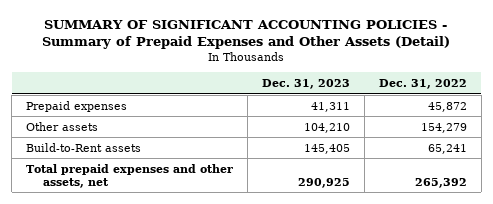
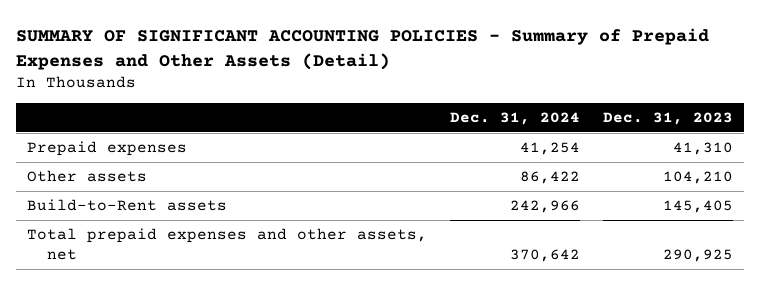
- | Dec. 31, 2023 | Dec. 31, 2022
+ | Dec. 31, 2024 | Dec. 31, 2023
- Prepaid expenses | 41,311 | 45,872
+ Prepaid expenses | 41,254 | 41,310

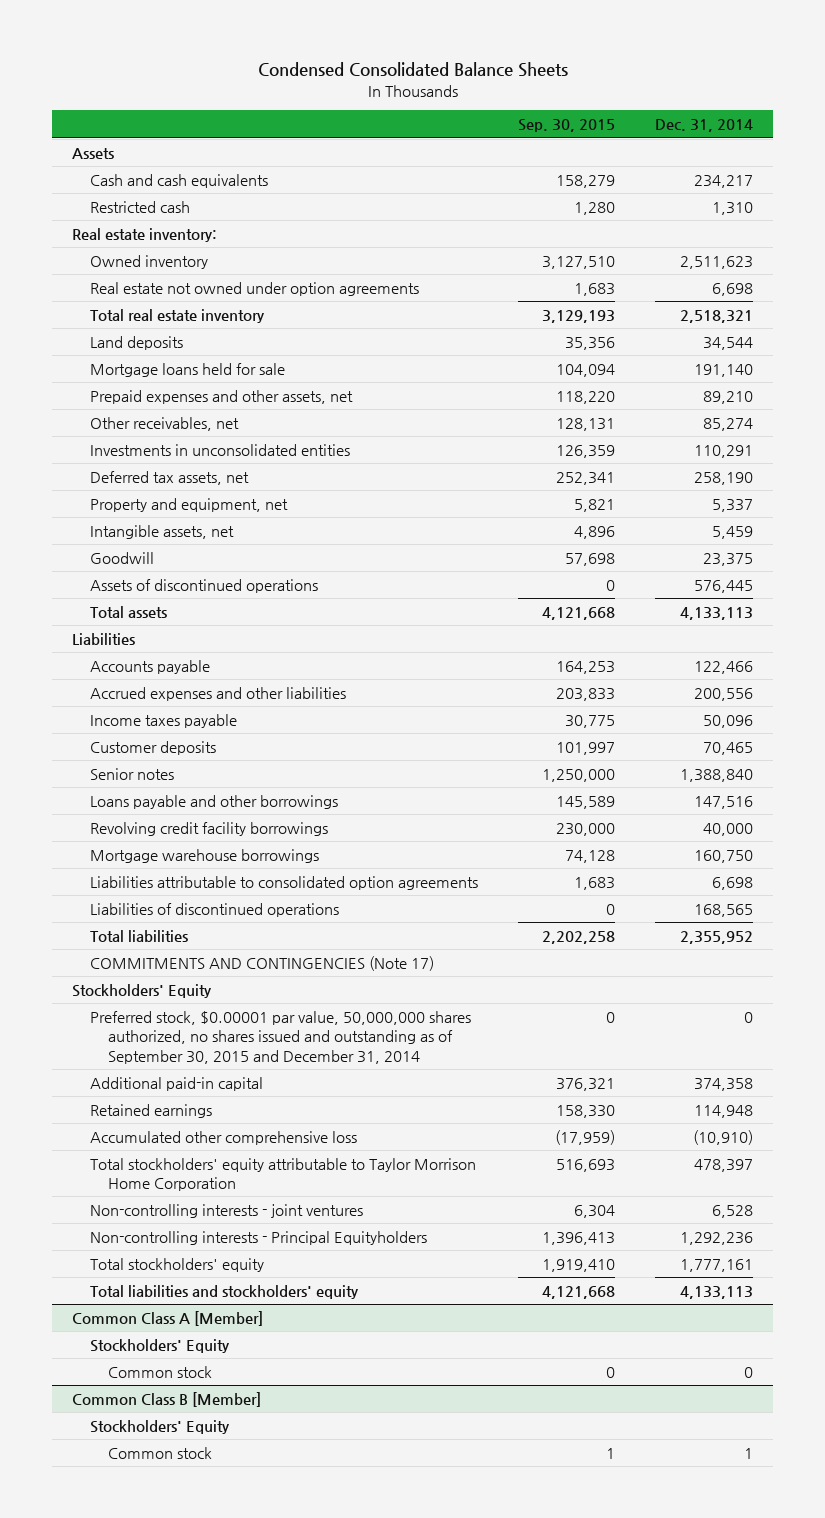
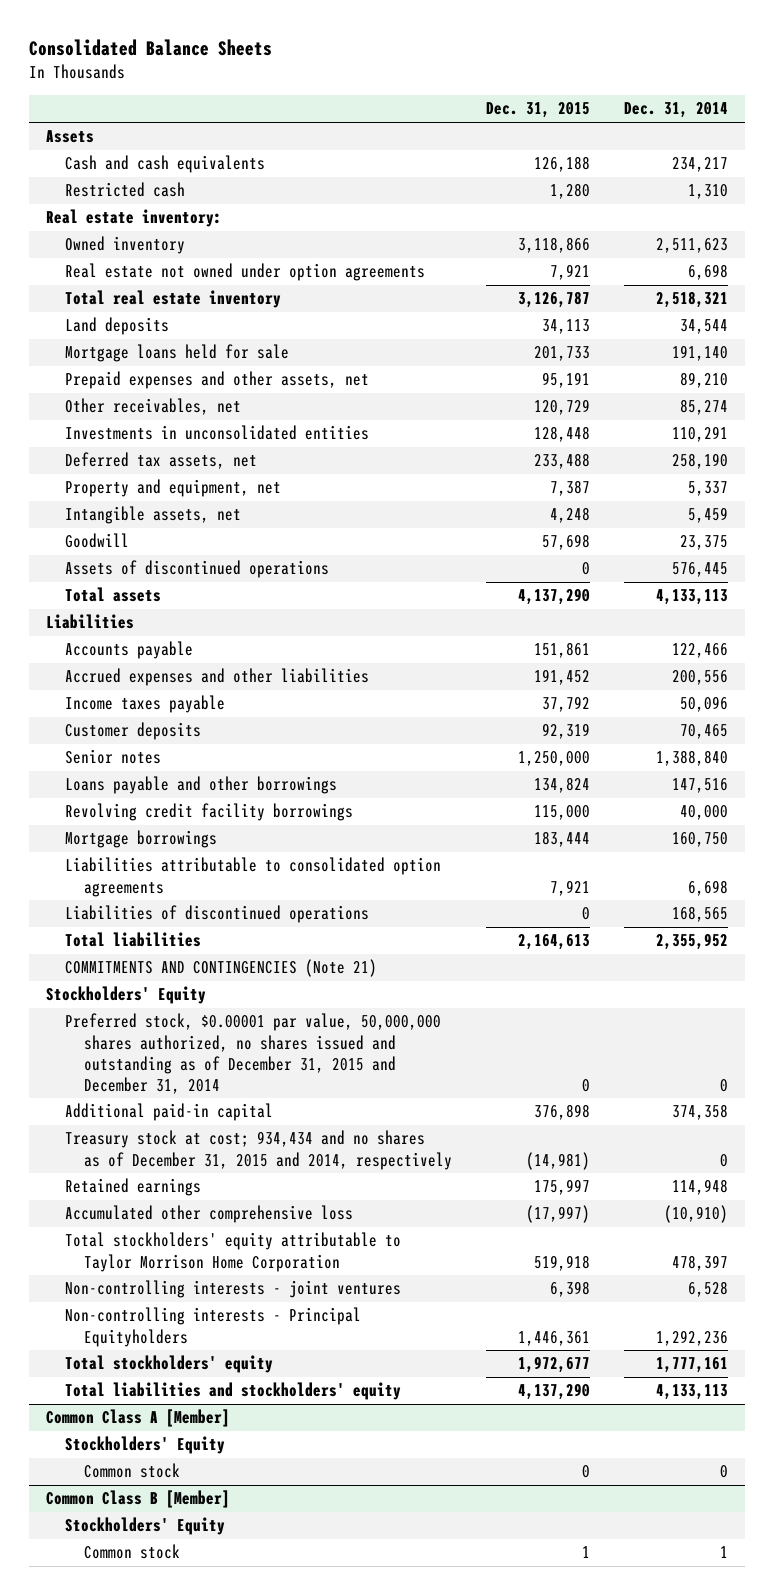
- Condensed Consolidated Balance Sheets
+ Consolidated Balance Sheets
- | Sep. 30, 2015 | Dec. 31, 2014
+ | Dec. 31, 2015 | Dec. 31, 2014
- Mortgage warehouse borrowings | 74,128 | 160,750
+ Mortgage borrowings | 183,444 | 160,750
- COMMITMENTS AND CONTINGENCIES (Note 17)
+ COMMITMENTS AND CONTINGENCIES (Note 21)
- Preferred stock, $0.00001 par value, 50,000,000 shares authorized, no shares issued and outstanding as of September 30, 2015 and December 31, 2014 | 0 | 0
+ Preferred stock, $0.00001 par value, 50,000,000 shares authorized, no shares issued and outstanding as of December 31, 2015 and December 31, 2014 | 0 | 0
+ Treasury stock at cost; 934,434 and no shares as of December 31, 2015 and 2014, respectively | (14,981) | 0

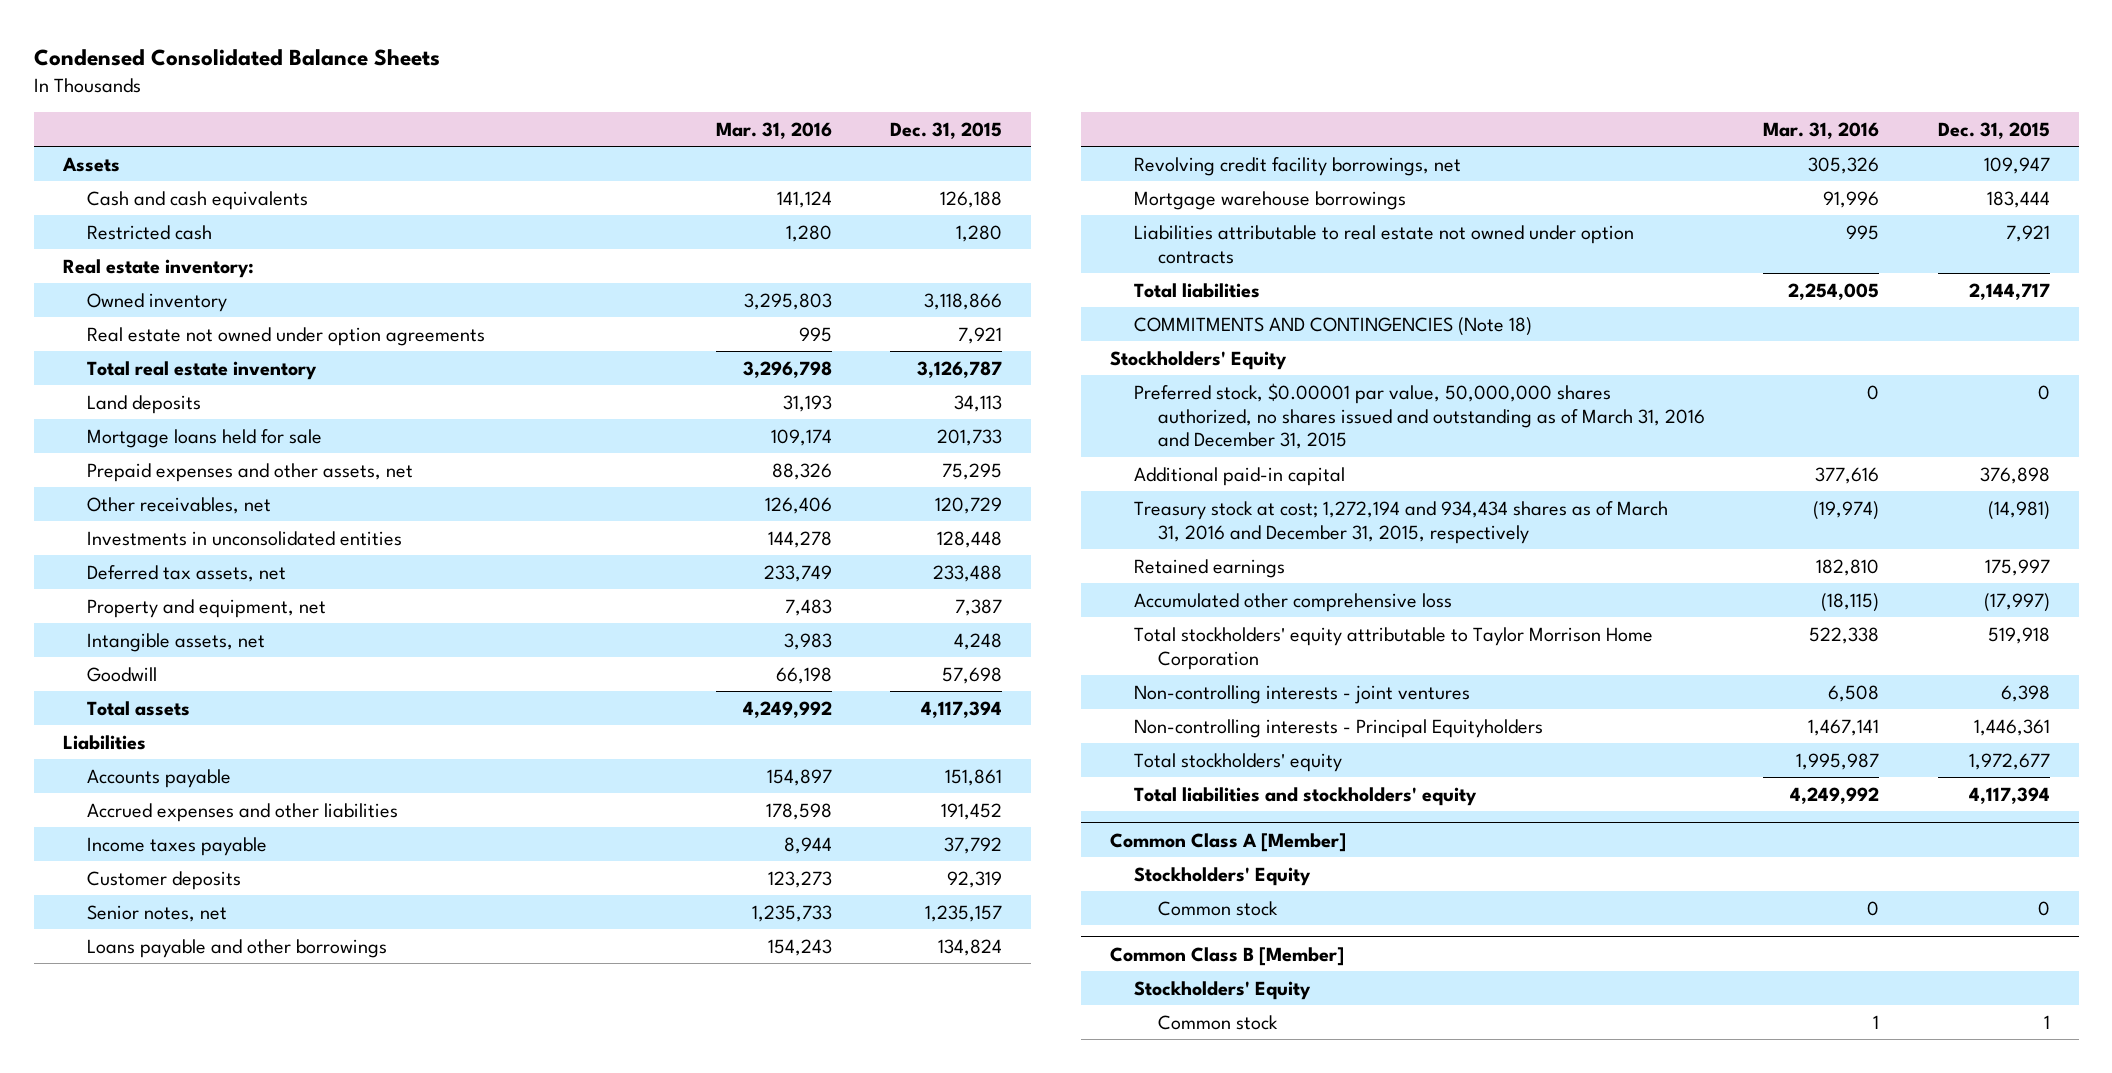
- Consolidated Balance Sheets
+ Condensed Consolidated Balance Sheets
- | Dec. 31, 2015 | Dec. 31, 2014
+ | Mar. 31, 2016 | Dec. 31, 2015
- Prepaid expenses and other assets, net | 95,191 | 89,210
+ Prepaid expenses and other assets, net | 88,326 | 75,295
- Assets of discontinued operations | 0 | 576,445
- Total assets | 4,137,290 | 4,133,113
+ Total assets | 4,249,992 | 4,117,394
- Senior notes | 1,250,000 | 1,388,840
+ Senior notes, net | 1,235,733 | 1,235,157
- Revolving credit facility borrowings | 115,000 | 40,000
- Mortgage borrowings | 183,444 | 160,750
- Liabilities attributable to consolidated option agreements | 7,921 | 6,698
- Liabilities of discontinued operations | 0 | 168,565
- Total liabilities | 2,164,613 | 2,355,952
- COMMITMENTS AND CONTINGENCIES (Note 21)
+ Revolving credit facility borrowings, net | 305,326 | 109,947
+ Mortgage warehouse borrowings | 91,996 | 183,444
+ Liabilities attributable to real estate not owned under option contracts | 995 | 7,921
+ Total liabilities | 2,254,005 | 2,144,717
+ COMMITMENTS AND CONTINGENCIES (Note 18)
- Preferred stock, $0.00001 par value, 50,000,000 shares authorized, no shares issued and outstanding as of December 31, 2015 and December 31, 2014 | 0 | 0
+ Preferred stock, $0.00001 par value, 50,000,000 shares authorized, no shares issued and outstanding as of March 31, 2016 and December 31, 2015 | 0 | 0
- Treasury stock at cost; 934,434 and no shares as of December 31, 2015 and 2014, respectively | (14,981) | 0
+ Treasury stock at cost; 1,272,194 and 934,434 shares as of March 31, 2016 and December 31, 2015, respectively | (19,974) | (14,981)
- Total liabilities and stockholders' equity | 4,137,290 | 4,133,113
+ Total liabilities and stockholders' equity | 4,249,992 | 4,117,394

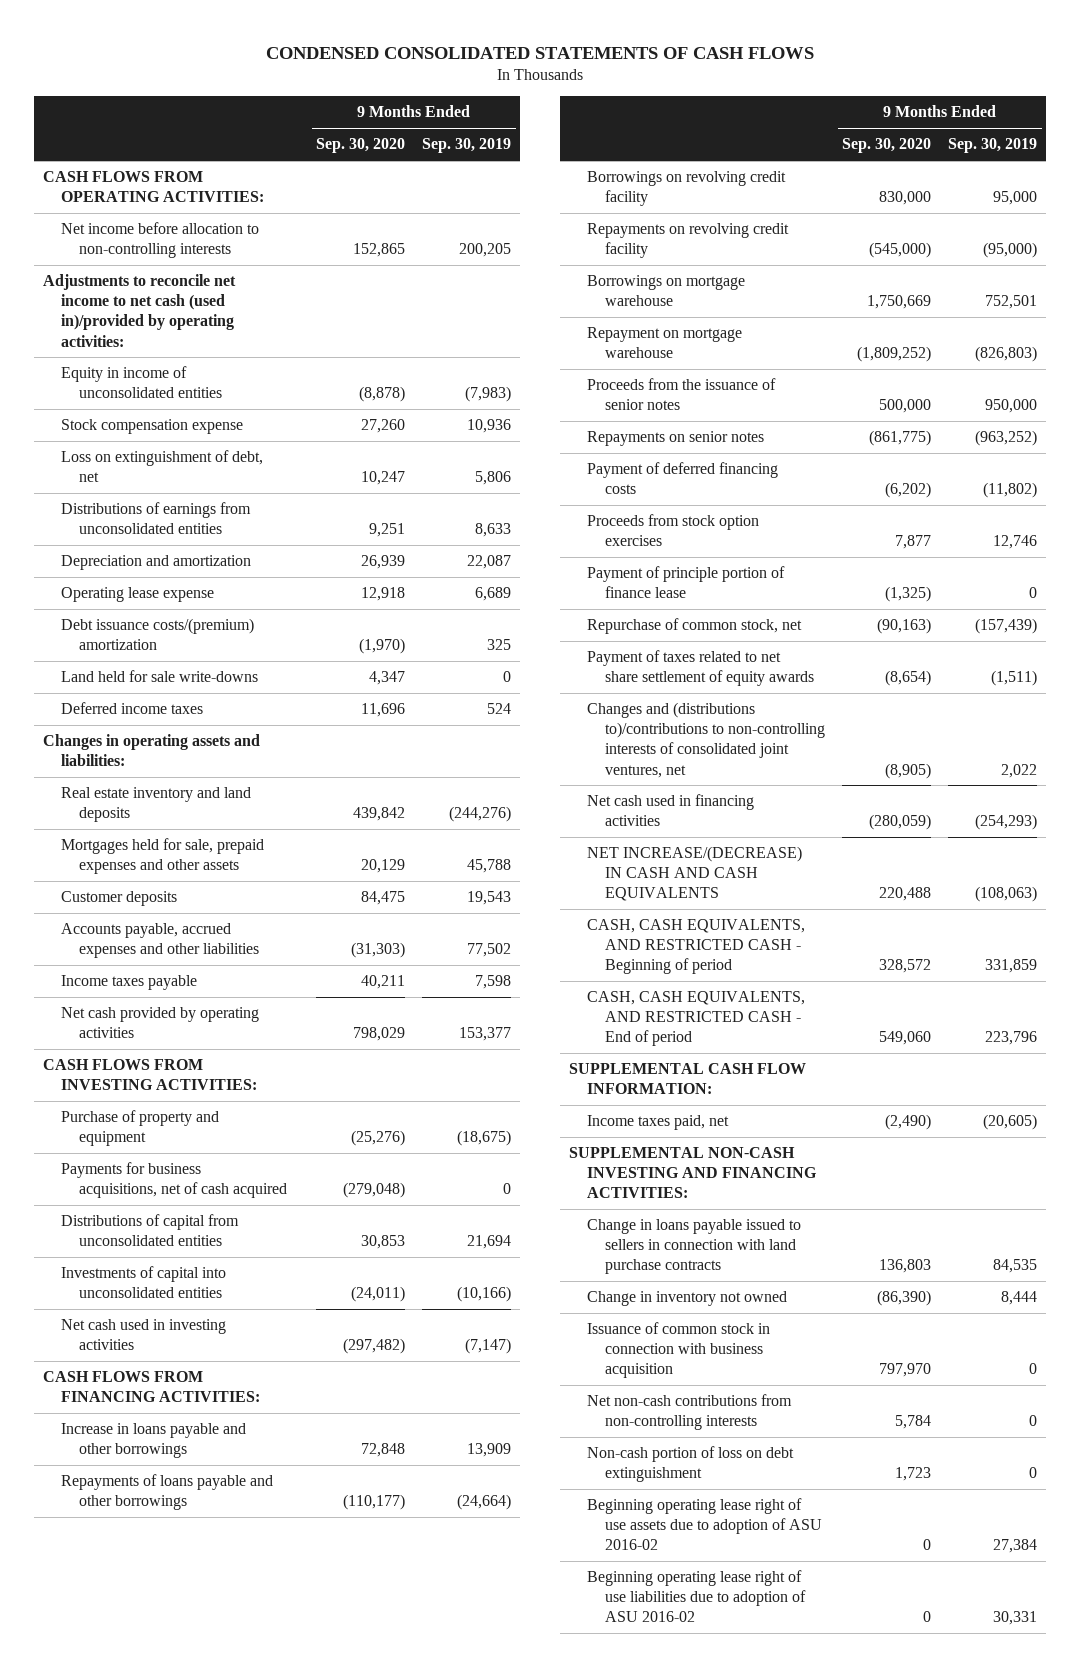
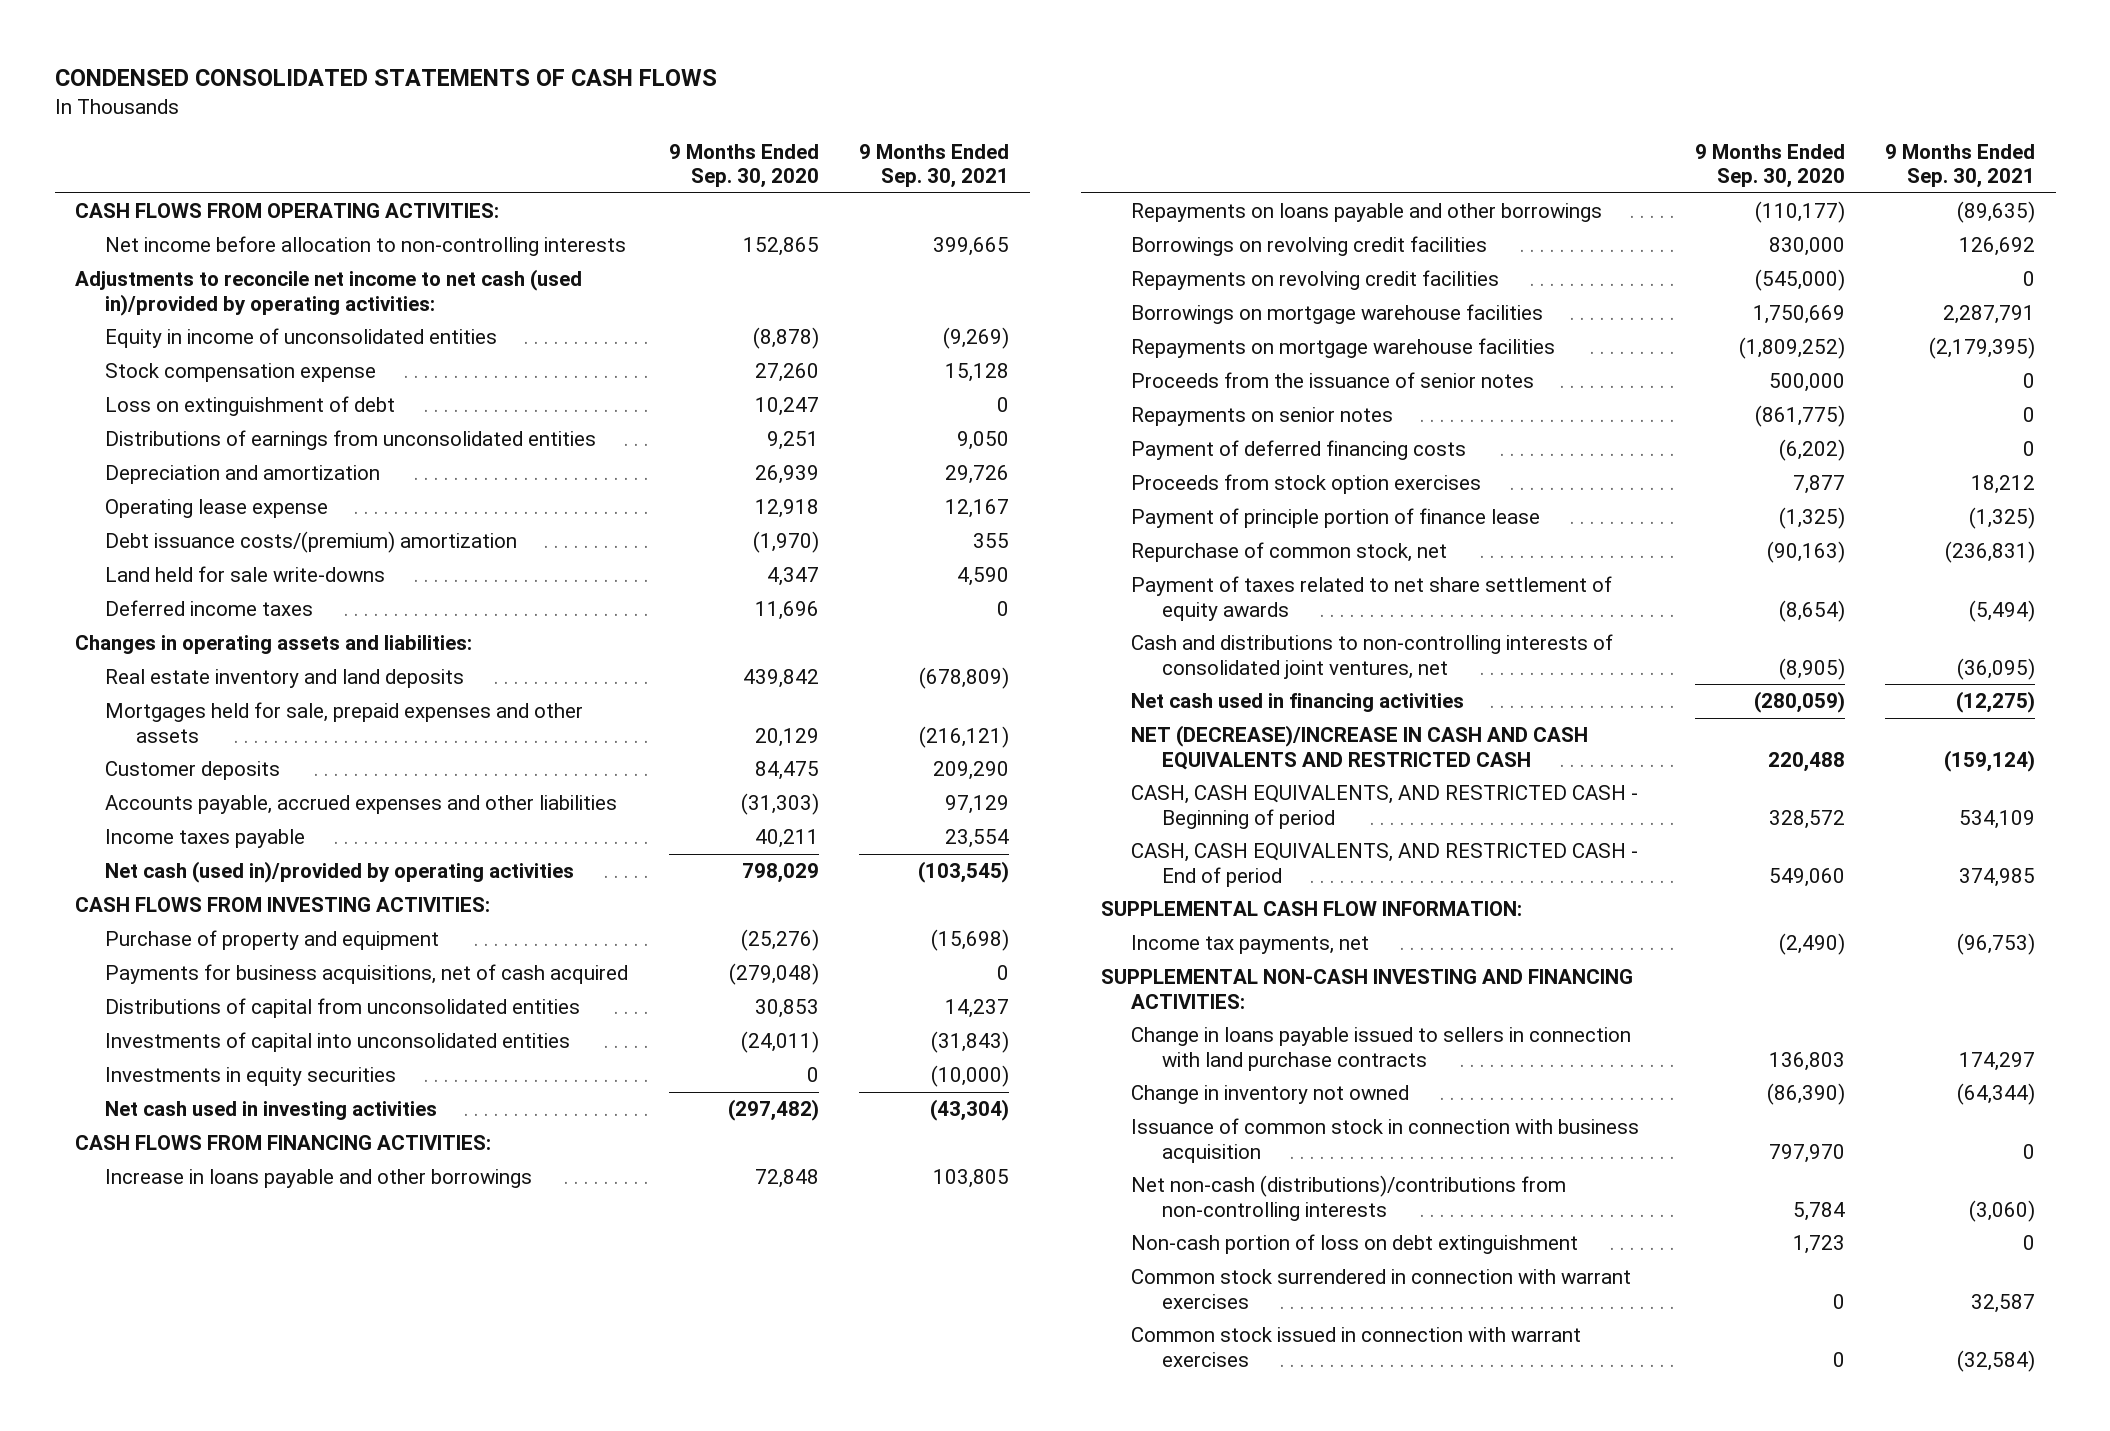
- | 9 Months Ended Sep. 30, 2020 | 9 Months Ended Sep. 30, 2019
+ | 9 Months Ended Sep. 30, 2020 | 9 Months Ended Sep. 30, 2021
- Loss on extinguishment of debt, net | 10,247 | 5,806
+ Loss on extinguishment of debt | 10,247 | 0
- Net cash provided by operating activities | 798,029 | 153,377
+ Net cash (used in)/provided by operating activities | 798,029 | (103,545)
+ Investments in equity securities | 0 | (10,000)
- Repayments of loans payable and other borrowings | (110,177) | (24,664)
- Borrowings on revolving credit facility | 830,000 | 95,000
- Repayments on revolving credit facility | (545,000) | (95,000)
- Borrowings on mortgage warehouse | 1,750,669 | 752,501
- Repayment on mortgage warehouse | (1,809,252) | (826,803)
+ Repayments on loans payable and other borrowings | (110,177) | (89,635)
+ Borrowings on revolving credit facilities | 830,000 | 126,692
+ Repayments on revolving credit facilities | (545,000) | 0
+ Borrowings on mortgage warehouse facilities | 1,750,669 | 2,287,791
+ Repayments on mortgage warehouse facilities | (1,809,252) | (2,179,395)
- Changes and (distributions to)/contributions to non-controlling interests of consolidated joint ventures, net | (8,905) | 2,022
+ Cash and distributions to non-controlling interests of consolidated joint ventures, net | (8,905) | (36,095)
- NET INCREASE/(DECREASE) IN CASH AND CASH EQUIVALENTS | 220,488 | (108,063)
+ NET (DECREASE)/INCREASE IN CASH AND CASH EQUIVALENTS AND RESTRICTED CASH | 220,488 | (159,124)
- Income taxes paid, net | (2,490) | (20,605)
+ Income tax payments, net | (2,490) | (96,753)
- Net non-cash contributions from non-controlling interests | 5,784 | 0
+ Net non-cash (distributions)/contributions from non-controlling interests | 5,784 | (3,060)
- Beginning operating lease right of use assets due to adoption of ASU 2016-02 | 0 | 27,384
- Beginning operating lease right of use liabilities due to adoption of ASU 2016-02 | 0 | 30,331
+ Common stock surrendered in connection with warrant exercises | 0 | 32,587
+ Common stock issued in connection with warrant exercises | 0 | (32,584)

